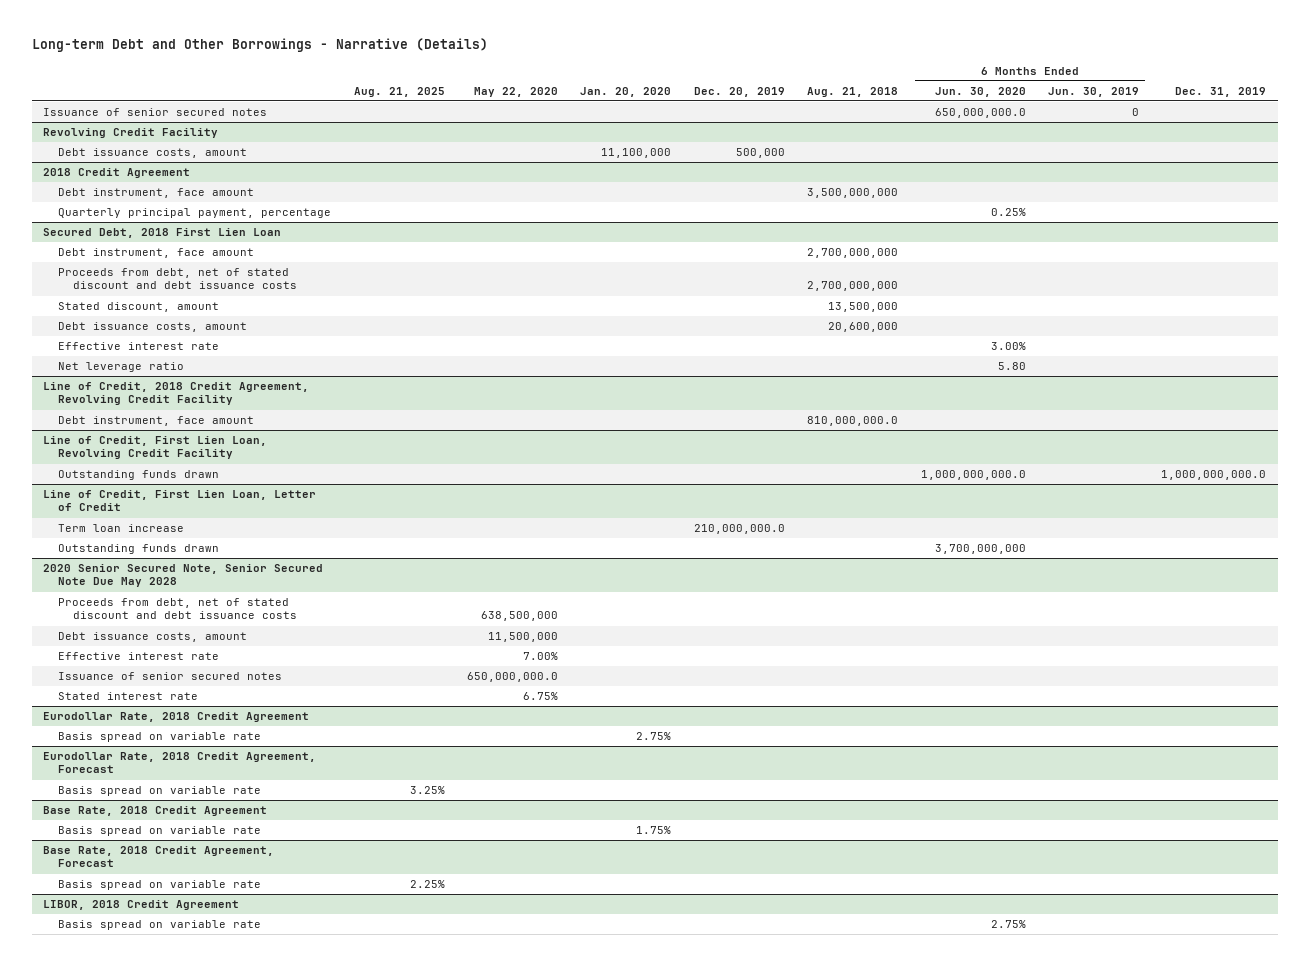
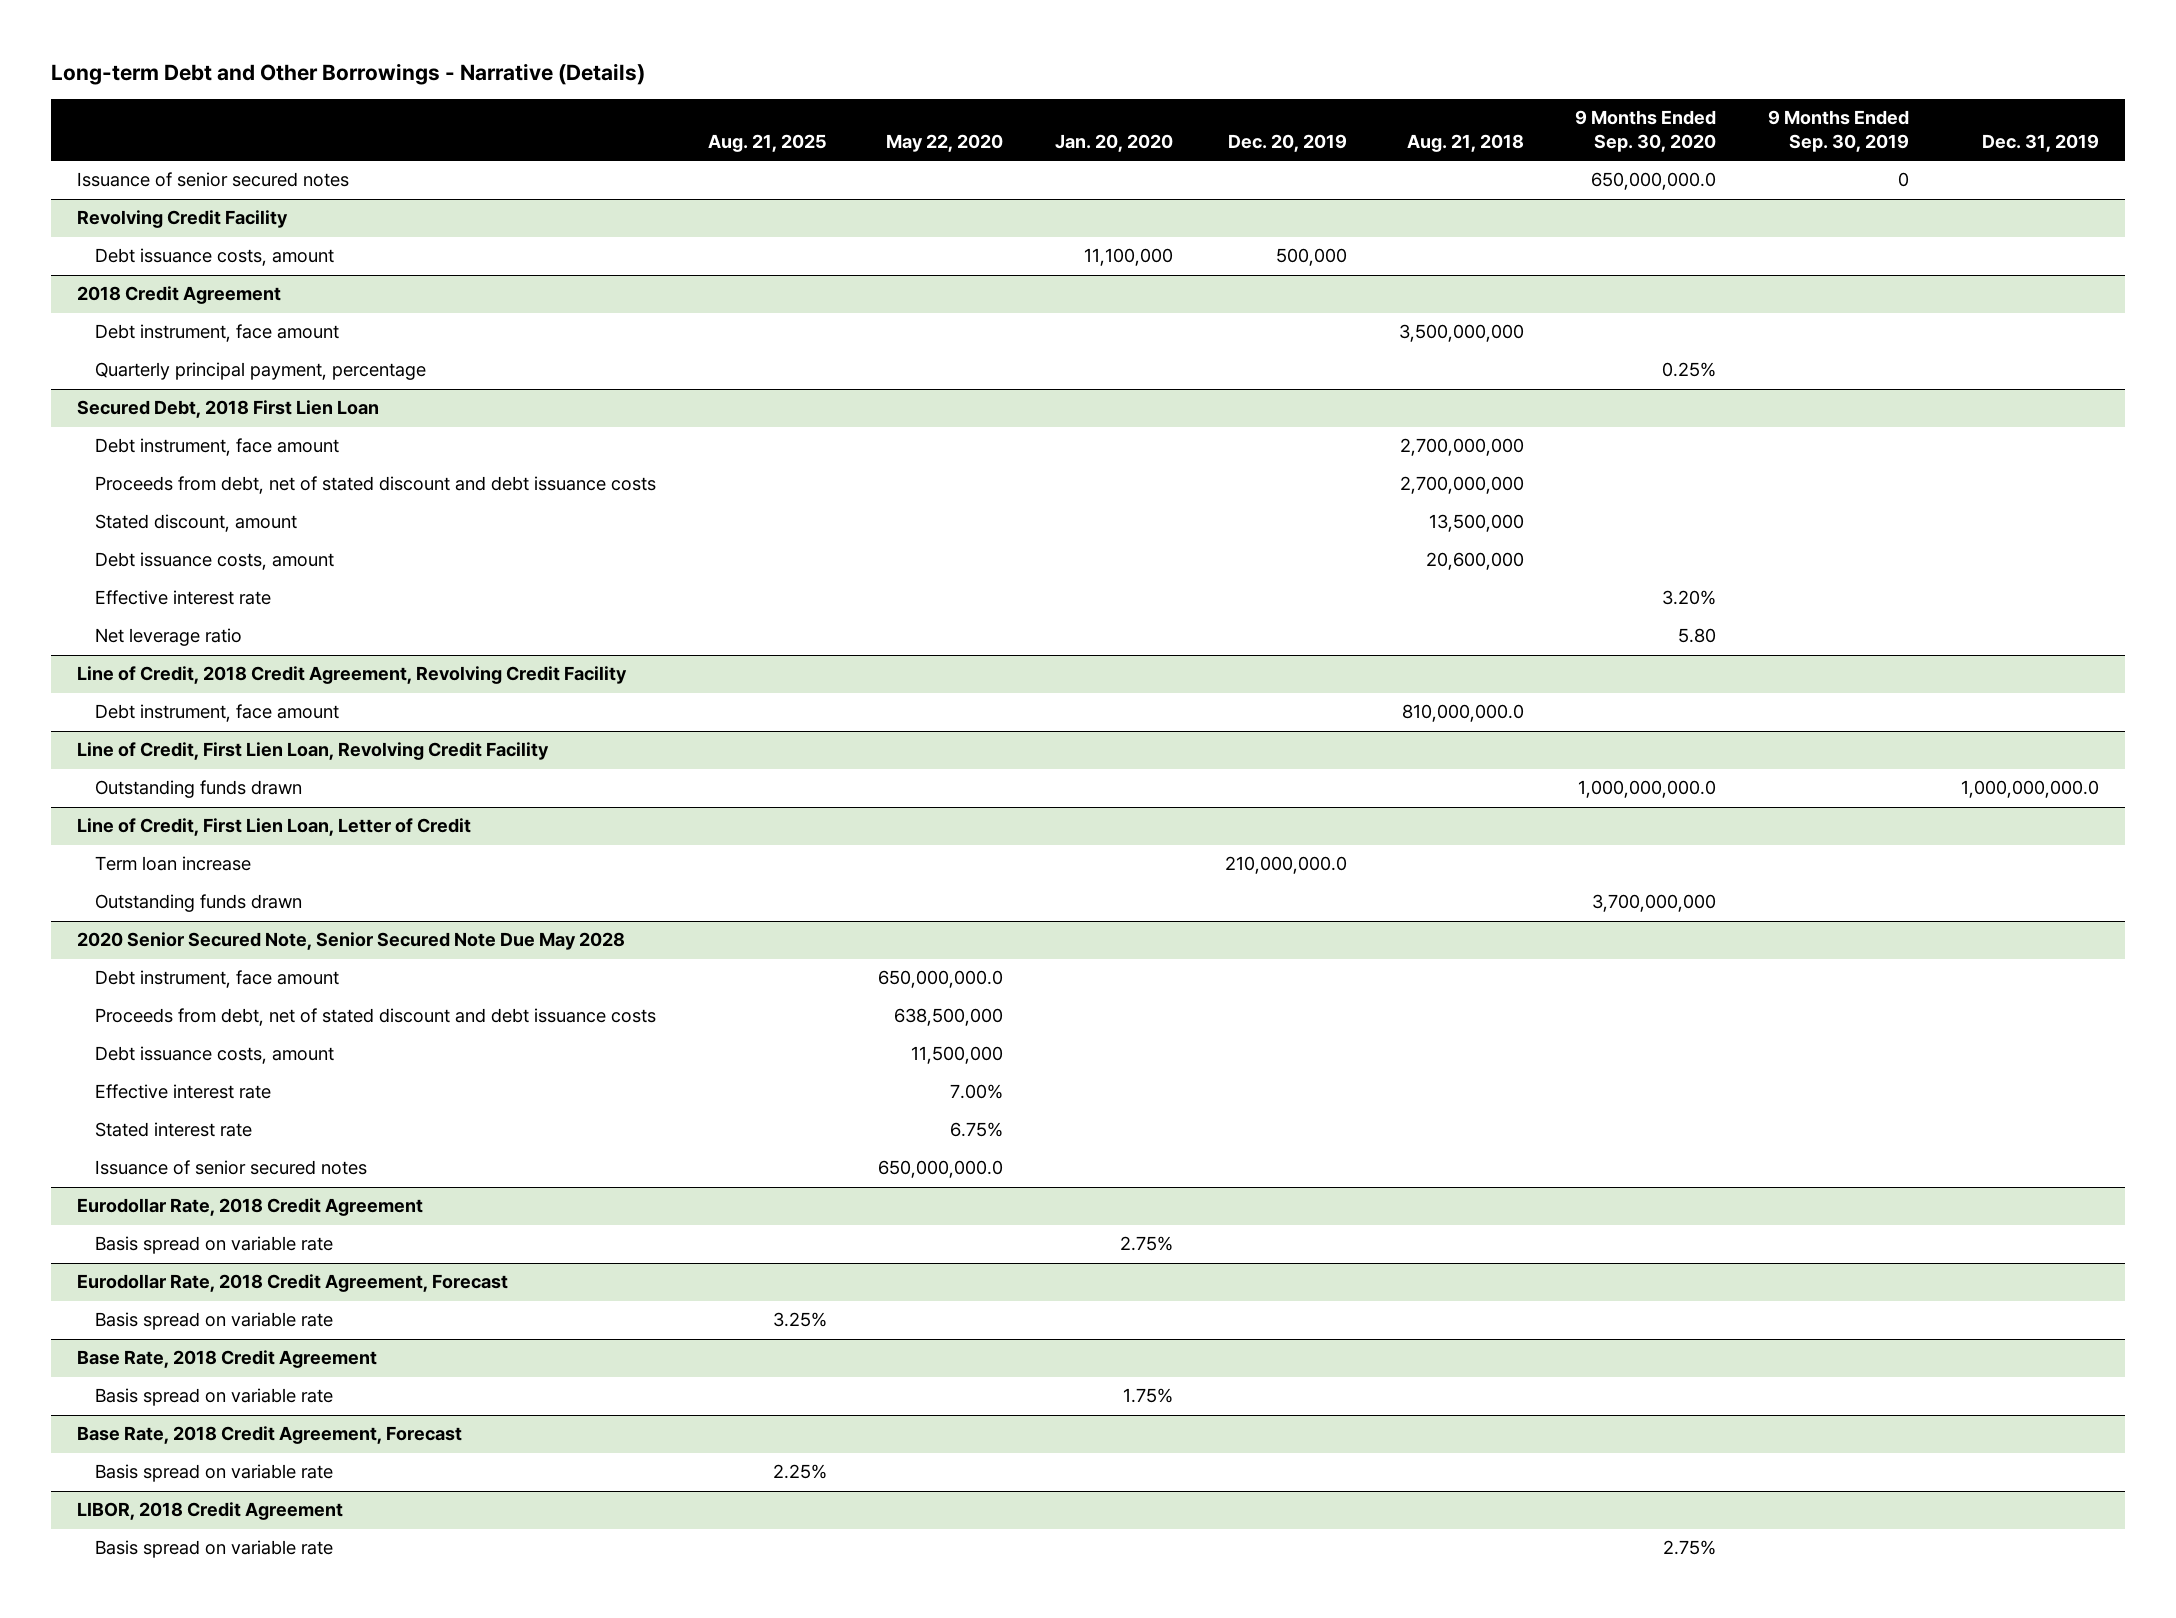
- | Aug. 21, 2025 | May 22, 2020 | Jan. 20, 2020 | Dec. 20, 2019 | Aug. 21, 2018 | 6 Months Ended Jun. 30, 2020 | 6 Months Ended Jun. 30, 2019 | Dec. 31, 2019
+ | Aug. 21, 2025 | May 22, 2020 | Jan. 20, 2020 | Dec. 20, 2019 | Aug. 21, 2018 | 9 Months Ended Sep. 30, 2020 | 9 Months Ended Sep. 30, 2019 | Dec. 31, 2019
@ 2020 Senior Secured Note, Senior Secured Note Due May 2028
+ Debt instrument, face amount | | 650,000,000.0 | | | | | |
moved down: Issuance of senior secured notes | | 650,000,000.0 | | | | | |

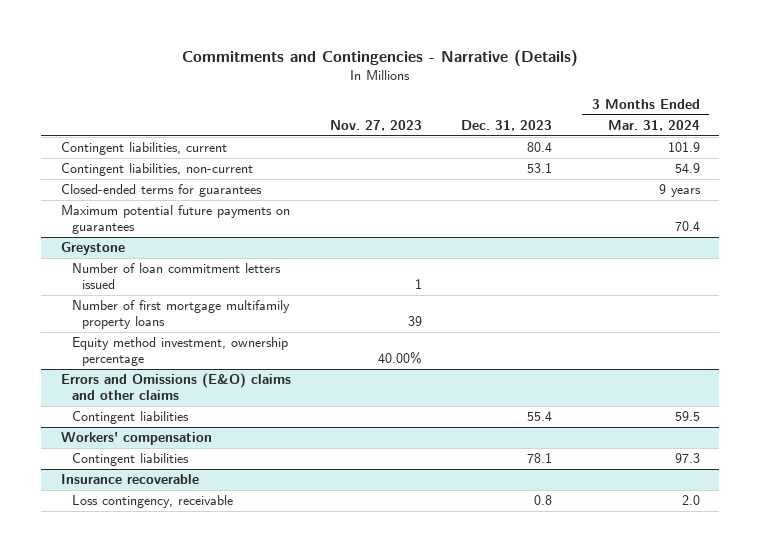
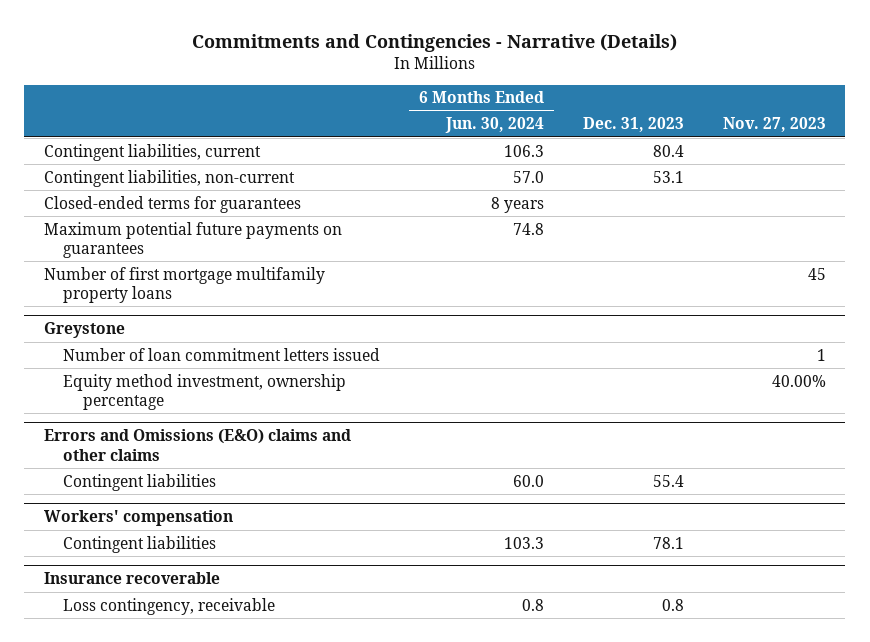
- | Nov. 27, 2023 | Dec. 31, 2023 | 3 Months Ended Mar. 31, 2024
+ | 6 Months Ended Jun. 30, 2024 | Dec. 31, 2023 | Nov. 27, 2023
+ Number of first mortgage multifamily property loans | | | 45
@ Greystone
- Number of first mortgage multifamily property loans | 39 | |

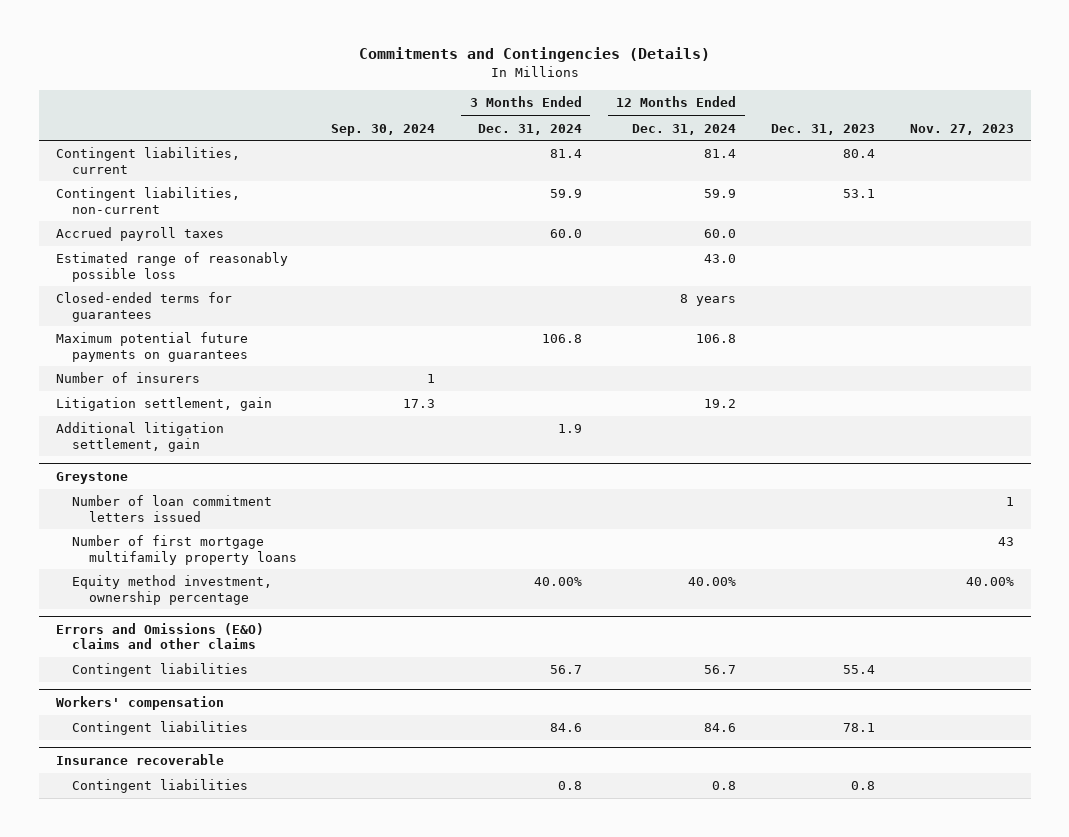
- Commitments and Contingencies - Narrative (Details)
+ Commitments and Contingencies (Details)
- | 6 Months Ended Jun. 30, 2024 | Dec. 31, 2023 | Nov. 27, 2023
+ | Sep. 30, 2024 | 3 Months Ended Dec. 31, 2024 | 12 Months Ended Dec. 31, 2024 | Dec. 31, 2023 | Nov. 27, 2023
+ Accrued payroll taxes | | 60.0 | 60.0 | |
+ Estimated range of reasonably possible loss | | | 43.0 | |
- Number of first mortgage multifamily property loans | | | 45
+ Number of insurers | 1 | | | |
+ Litigation settlement, gain | 17.3 | | 19.2 | |
+ Additional litigation settlement, gain | | 1.9 | | |
@ Greystone
+ Number of first mortgage multifamily property loans | | | | | 43
@ Insurance recoverable
- Loss contingency, receivable | 0.8 | 0.8 |
+ Contingent liabilities | | 0.8 | 0.8 | 0.8 |

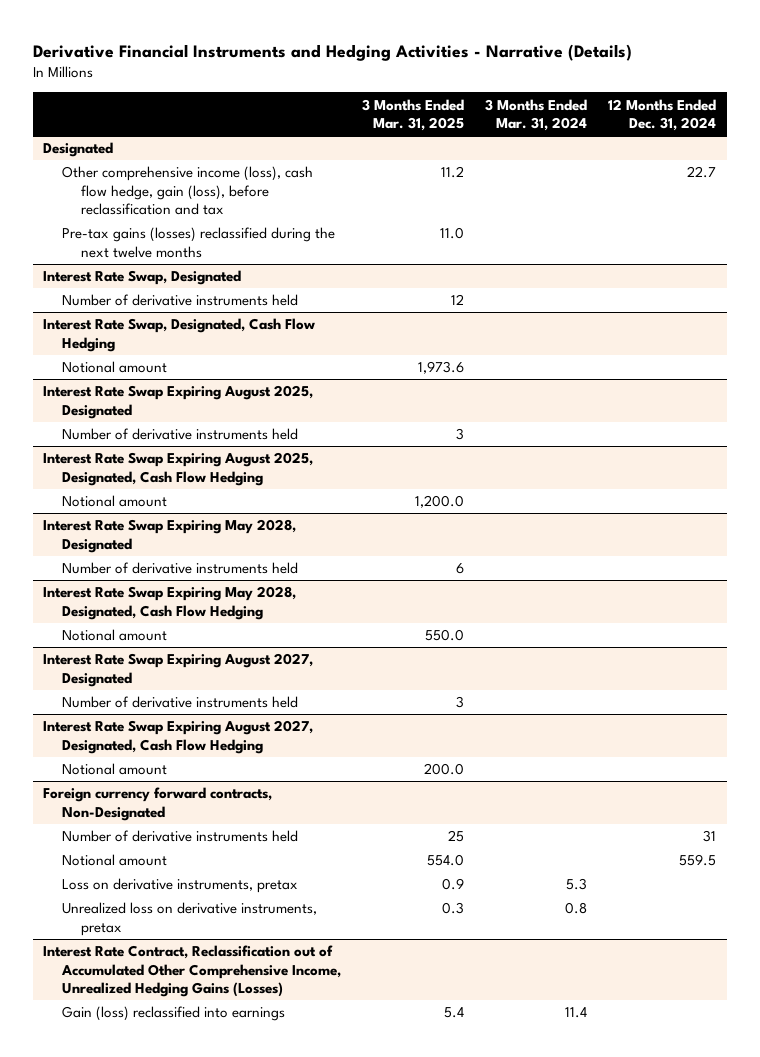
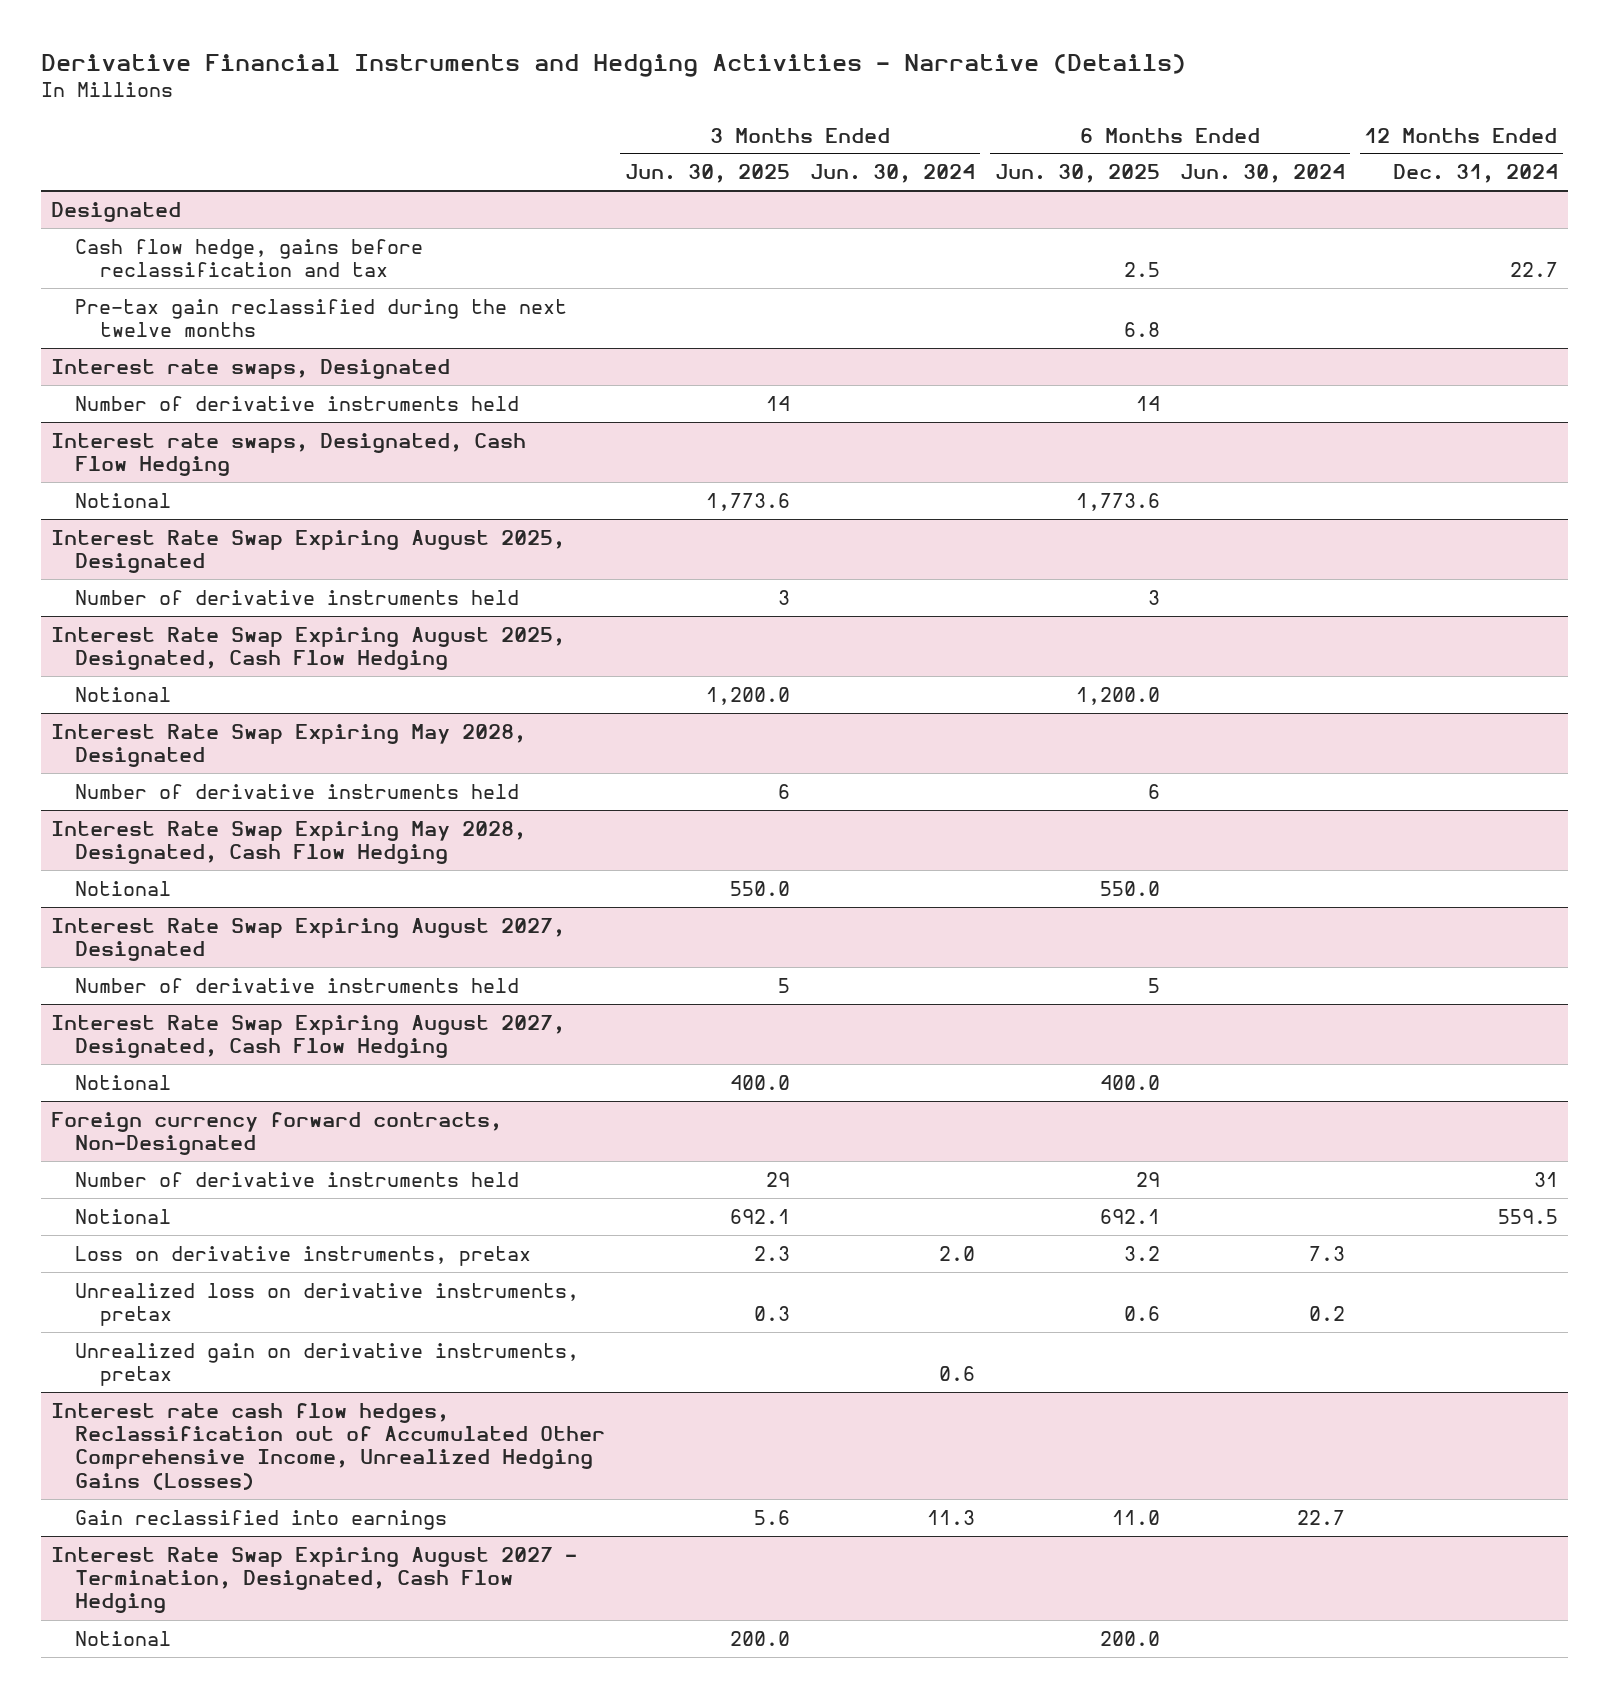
- | 3 Months Ended Mar. 31, 2025 | 3 Months Ended Mar. 31, 2024 | 12 Months Ended Dec. 31, 2024
+ | 3 Months Ended Jun. 30, 2025 | 3 Months Ended Jun. 30, 2024 | 6 Months Ended Jun. 30, 2025 | 6 Months Ended Jun. 30, 2024 | 12 Months Ended Dec. 31, 2024
@ Designated
- Other comprehensive income (loss), cash flow hedge, gain (loss), before reclassification and tax | 11.2 | | 22.7
- Pre-tax gains (losses) reclassified during the next twelve months | 11.0 | |
- Interest Rate Swap, Designated
@ Designated
+ Cash flow hedge, gains before reclassification and tax | | | 2.5 | | 22.7
+ Pre-tax gain reclassified during the next twelve months | | | 6.8 | |
+ Interest rate swaps, Designated
- Interest Rate Swap, Designated, Cash Flow Hedging
- Notional amount | 1,973.6 | |
+ Interest rate swaps, Designated, Cash Flow Hedging
+ Notional | 1,773.6 | | 1,773.6 | |
@ Interest Rate Swap Expiring August 2025, Designated, Cash Flow Hedging
- Notional amount | 1,200.0 | |
+ Notional | 1,200.0 | | 1,200.0 | |
@ Interest Rate Swap Expiring May 2028, Designated, Cash Flow Hedging
- Notional amount | 550.0 | |
+ Notional | 550.0 | | 550.0 | |
@ Interest Rate Swap Expiring August 2027, Designated, Cash Flow Hedging
- Notional amount | 200.0 | |
+ Notional | 400.0 | | 400.0 | |
@ Foreign currency forward contracts, Non-Designated
- Notional amount | 554.0 | | 559.5
+ Notional | 692.1 | | 692.1 | | 559.5
- Interest Rate Contract, Reclassification out of Accumulated Other Comprehensive Income, Unrealized Hedging Gains (Losses)
- Gain (loss) reclassified into earnings | 5.4 | 11.4 |
@ Foreign currency forward contracts, Non-Designated
+ Unrealized gain on derivative instruments, pretax | | 0.6 | | |
+ Interest rate cash flow hedges, Reclassification out of Accumulated Other Comprehensive Income, Unrealized Hedging Gains (Losses)
+ Gain reclassified into earnings | 5.6 | 11.3 | 11.0 | 22.7 |
+ Interest Rate Swap Expiring August 2027 - Termination, Designated, Cash Flow Hedging
+ Notional | 200.0 | | 200.0 | |

